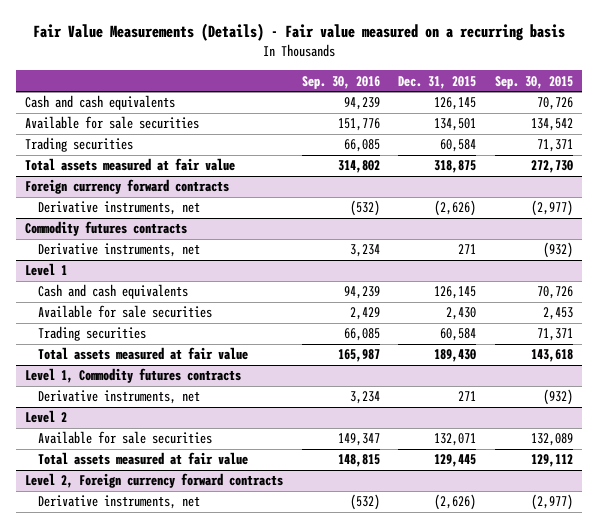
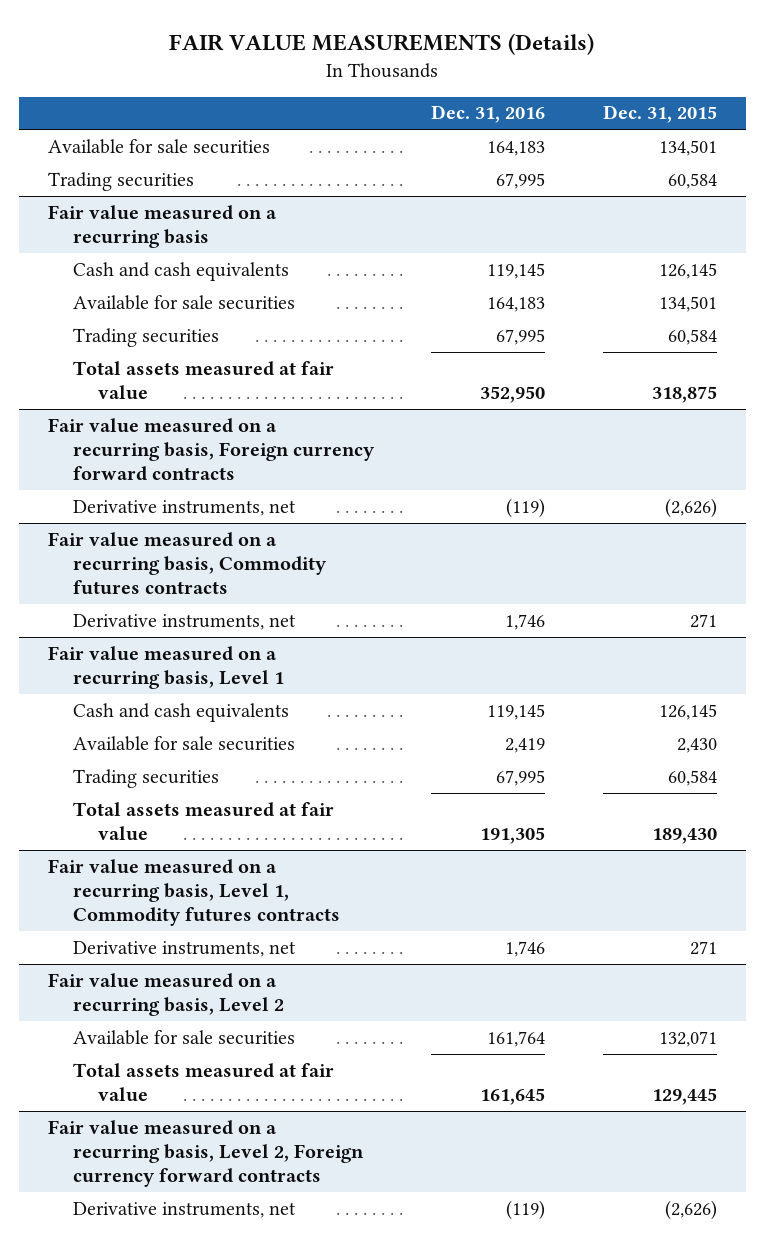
- Fair Value Measurements (Details) - Fair value measured on a recurring basis
+ FAIR VALUE MEASUREMENTS (Details)
- | Sep. 30, 2016 | Dec. 31, 2015 | Sep. 30, 2015
+ | Dec. 31, 2016 | Dec. 31, 2015
+ Available for sale securities | 164,183 | 134,501
+ Trading securities | 67,995 | 60,584
+ Fair value measured on a recurring basis
- Foreign currency forward contracts
+ Fair value measured on a recurring basis, Foreign currency forward contracts
- Commodity futures contracts
+ Fair value measured on a recurring basis, Commodity futures contracts
- Level 1
+ Fair value measured on a recurring basis, Level 1
- Level 1, Commodity futures contracts
+ Fair value measured on a recurring basis, Level 1, Commodity futures contracts
- Level 2
+ Fair value measured on a recurring basis, Level 2
- Level 2, Foreign currency forward contracts
+ Fair value measured on a recurring basis, Level 2, Foreign currency forward contracts

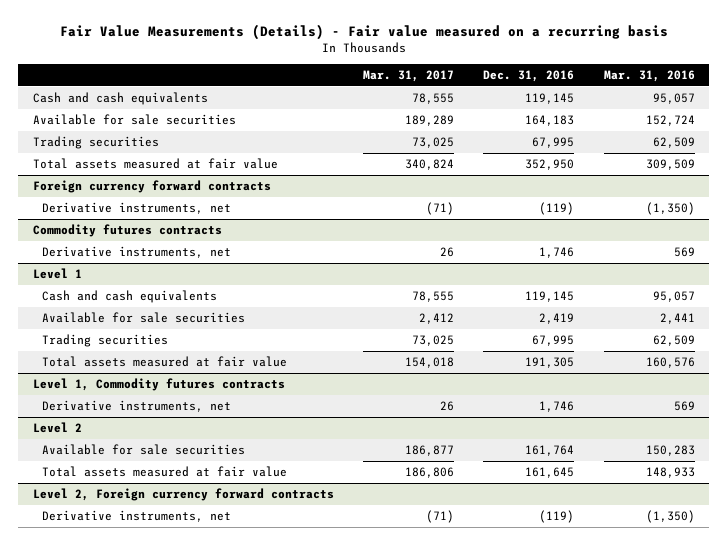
- FAIR VALUE MEASUREMENTS (Details)
+ Fair Value Measurements (Details) - Fair value measured on a recurring basis
- | Dec. 31, 2016 | Dec. 31, 2015
+ | Mar. 31, 2017 | Dec. 31, 2016 | Mar. 31, 2016
- Available for sale securities | 164,183 | 134,501
- Trading securities | 67,995 | 60,584
- Fair value measured on a recurring basis
- Fair value measured on a recurring basis, Foreign currency forward contracts
+ Foreign currency forward contracts
- Fair value measured on a recurring basis, Commodity futures contracts
+ Commodity futures contracts
- Fair value measured on a recurring basis, Level 1
+ Level 1
- Fair value measured on a recurring basis, Level 1, Commodity futures contracts
+ Level 1, Commodity futures contracts
- Fair value measured on a recurring basis, Level 2
+ Level 2
- Fair value measured on a recurring basis, Level 2, Foreign currency forward contracts
+ Level 2, Foreign currency forward contracts

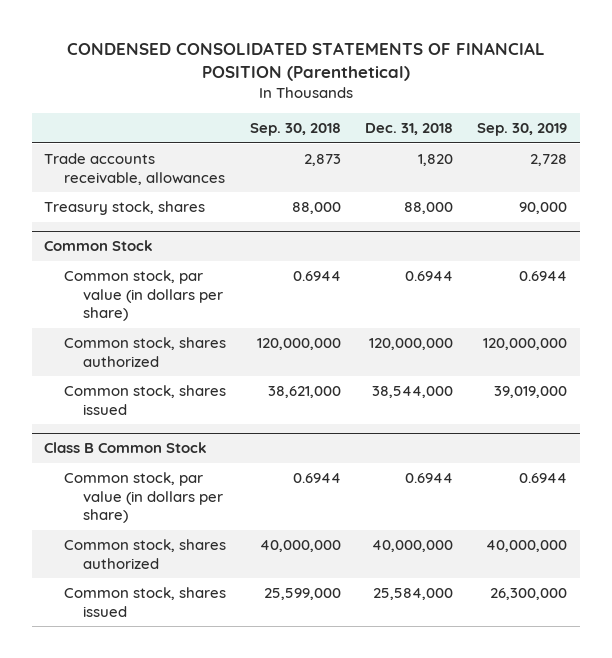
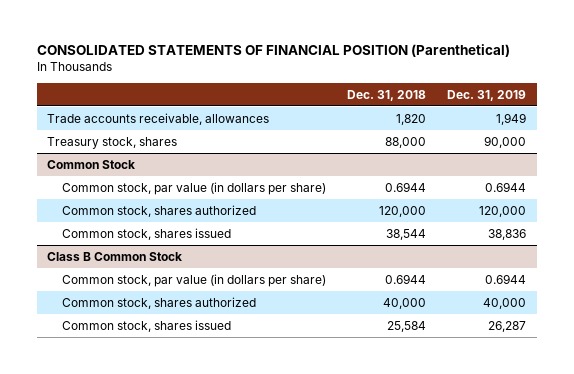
- CONDENSED CONSOLIDATED STATEMENTS OF FINANCIAL POSITION (Parenthetical)
+ CONSOLIDATED STATEMENTS OF FINANCIAL POSITION (Parenthetical)
- | Sep. 30, 2018 | Dec. 31, 2018 | Sep. 30, 2019
+ | Dec. 31, 2018 | Dec. 31, 2019
@ Common Stock
- Common stock, shares authorized | 120,000,000 | 120,000,000 | 120,000,000
- Common stock, shares issued | 38,621,000 | 38,544,000 | 39,019,000
+ Common stock, shares authorized | 120,000 | 120,000
+ Common stock, shares issued | 38,544 | 38,836
@ Class B Common Stock
- Common stock, shares authorized | 40,000,000 | 40,000,000 | 40,000,000
- Common stock, shares issued | 25,599,000 | 25,584,000 | 26,300,000
+ Common stock, shares authorized | 40,000 | 40,000
+ Common stock, shares issued | 25,584 | 26,287

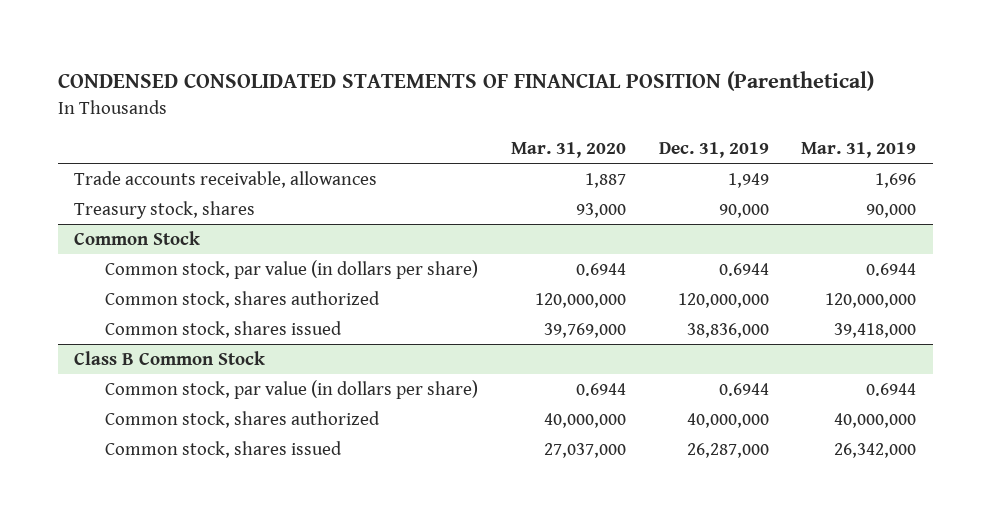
- CONSOLIDATED STATEMENTS OF FINANCIAL POSITION (Parenthetical)
+ CONDENSED CONSOLIDATED STATEMENTS OF FINANCIAL POSITION (Parenthetical)
- | Dec. 31, 2018 | Dec. 31, 2019
+ | Mar. 31, 2020 | Dec. 31, 2019 | Mar. 31, 2019
@ Common Stock
- Common stock, shares authorized | 120,000 | 120,000
- Common stock, shares issued | 38,544 | 38,836
+ Common stock, shares authorized | 120,000,000 | 120,000,000 | 120,000,000
+ Common stock, shares issued | 39,769,000 | 38,836,000 | 39,418,000
@ Class B Common Stock
- Common stock, shares authorized | 40,000 | 40,000
- Common stock, shares issued | 25,584 | 26,287
+ Common stock, shares authorized | 40,000,000 | 40,000,000 | 40,000,000
+ Common stock, shares issued | 27,037,000 | 26,287,000 | 26,342,000

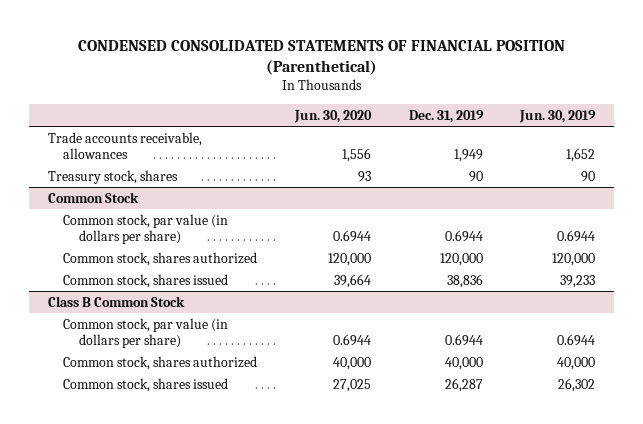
- | Mar. 31, 2020 | Dec. 31, 2019 | Mar. 31, 2019
+ | Jun. 30, 2020 | Dec. 31, 2019 | Jun. 30, 2019
- Treasury stock, shares | 93,000 | 90,000 | 90,000
+ Treasury stock, shares | 93 | 90 | 90
@ Common Stock
- Common stock, shares authorized | 120,000,000 | 120,000,000 | 120,000,000
- Common stock, shares issued | 39,769,000 | 38,836,000 | 39,418,000
+ Common stock, shares authorized | 120,000 | 120,000 | 120,000
+ Common stock, shares issued | 39,664 | 38,836 | 39,233
@ Class B Common Stock
- Common stock, shares authorized | 40,000,000 | 40,000,000 | 40,000,000
- Common stock, shares issued | 27,037,000 | 26,287,000 | 26,342,000
+ Common stock, shares authorized | 40,000 | 40,000 | 40,000
+ Common stock, shares issued | 27,025 | 26,287 | 26,302

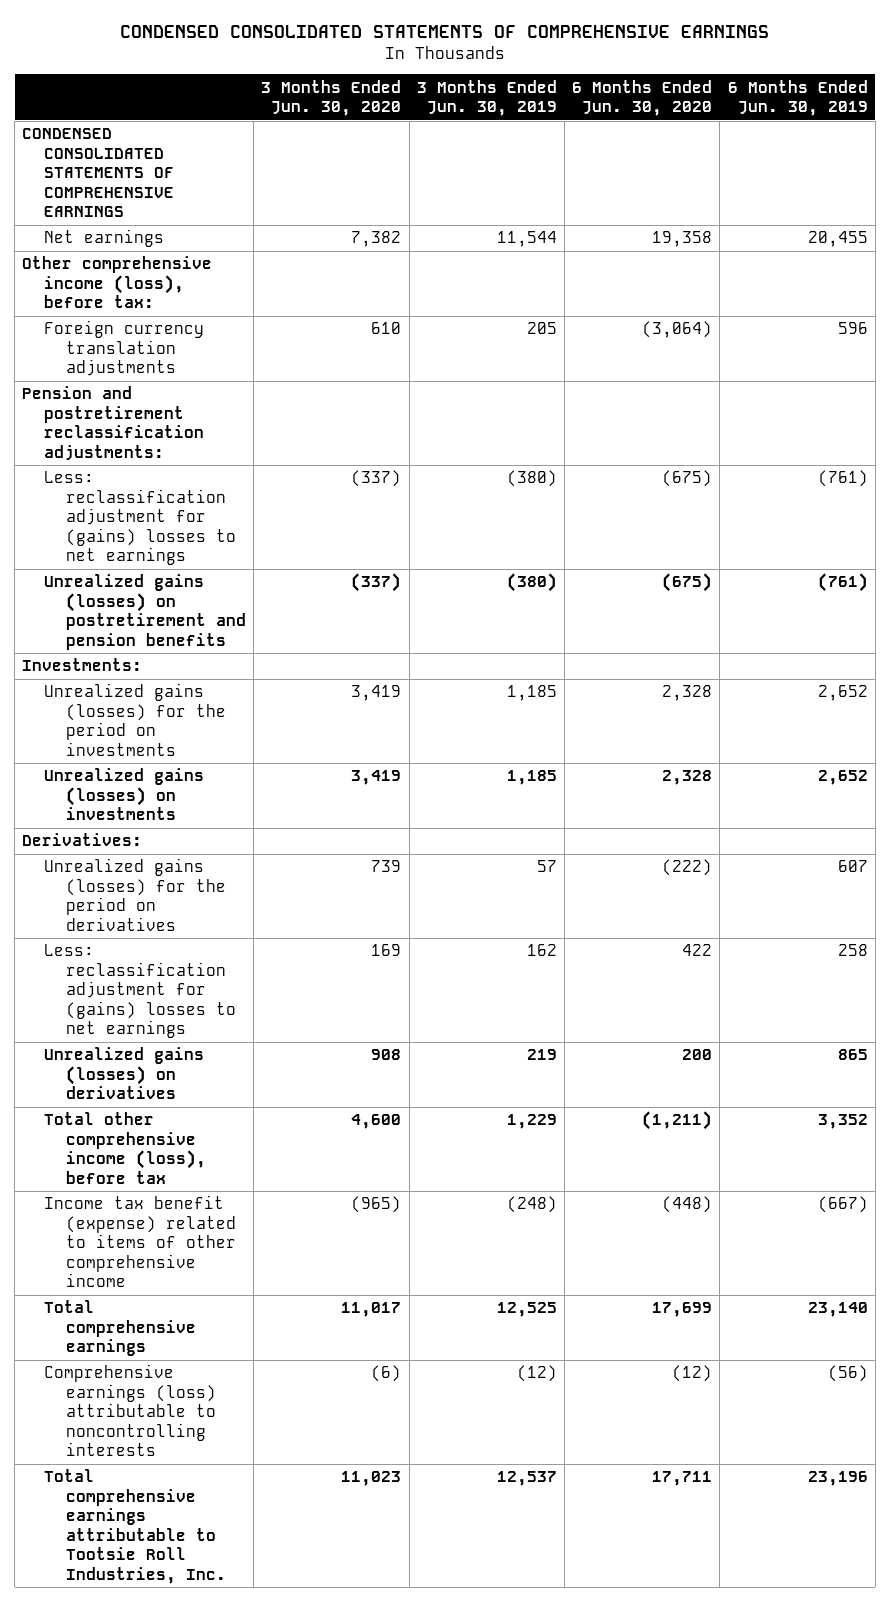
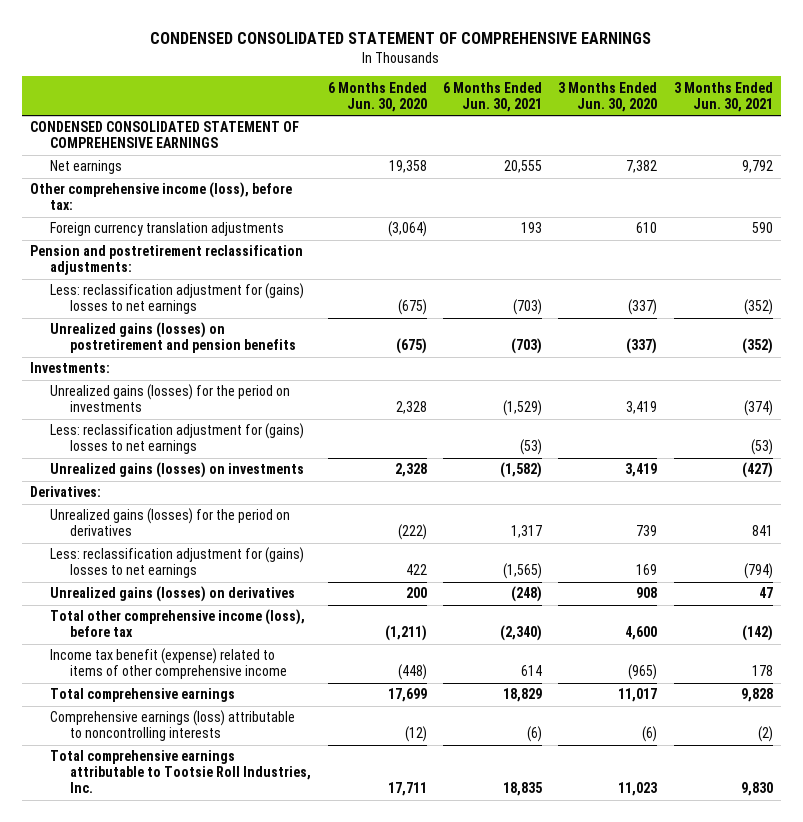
- CONDENSED CONSOLIDATED STATEMENTS OF COMPREHENSIVE EARNINGS
+ CONDENSED CONSOLIDATED STATEMENT OF COMPREHENSIVE EARNINGS
- | 3 Months Ended Jun. 30, 2020 | 3 Months Ended Jun. 30, 2019 | 6 Months Ended Jun. 30, 2020 | 6 Months Ended Jun. 30, 2019
+ | 6 Months Ended Jun. 30, 2020 | 6 Months Ended Jun. 30, 2021 | 3 Months Ended Jun. 30, 2020 | 3 Months Ended Jun. 30, 2021
- CONDENSED CONSOLIDATED STATEMENTS OF COMPREHENSIVE EARNINGS
+ CONDENSED CONSOLIDATED STATEMENT OF COMPREHENSIVE EARNINGS
+ Less: reclassification adjustment for (gains) losses to net earnings | | (53) | | (53)

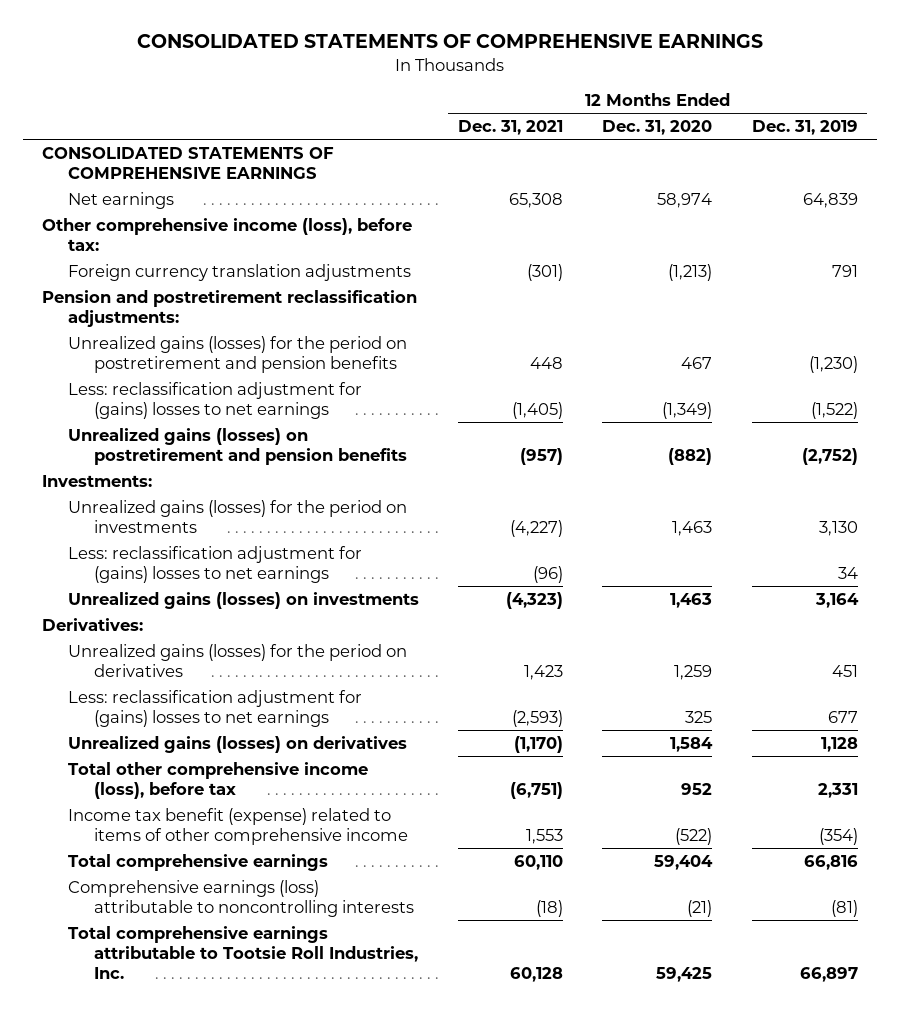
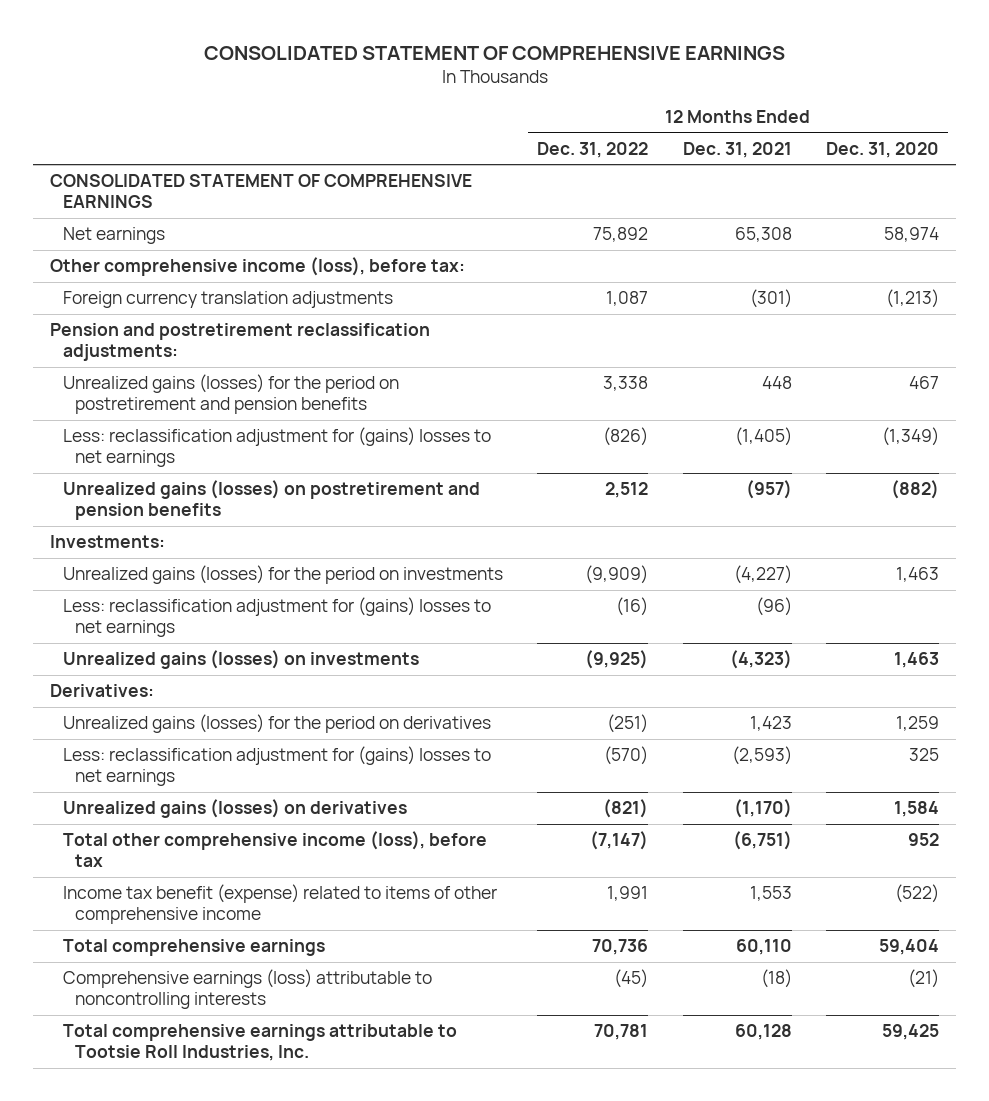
- CONSOLIDATED STATEMENTS OF COMPREHENSIVE EARNINGS
+ CONSOLIDATED STATEMENT OF COMPREHENSIVE EARNINGS
- | 12 Months Ended Dec. 31, 2021 | 12 Months Ended Dec. 31, 2020 | 12 Months Ended Dec. 31, 2019
+ | 12 Months Ended Dec. 31, 2022 | 12 Months Ended Dec. 31, 2021 | 12 Months Ended Dec. 31, 2020
- CONSOLIDATED STATEMENTS OF COMPREHENSIVE EARNINGS
+ CONSOLIDATED STATEMENT OF COMPREHENSIVE EARNINGS

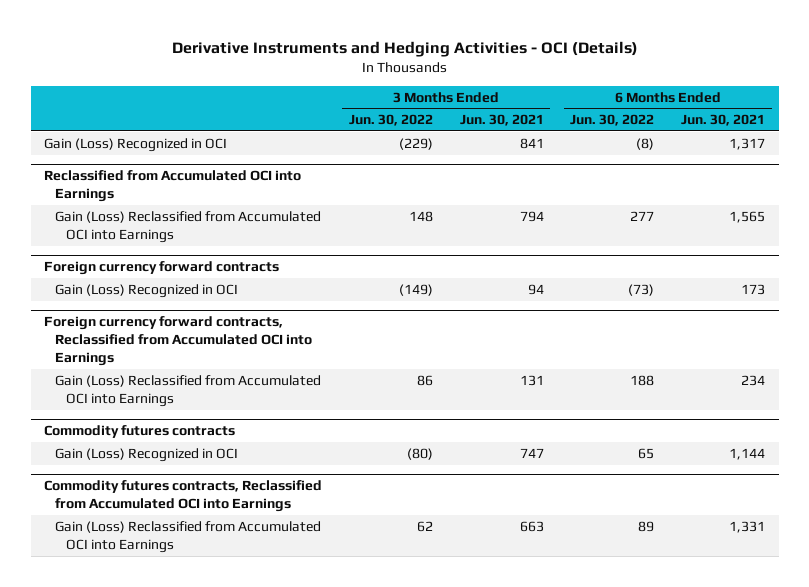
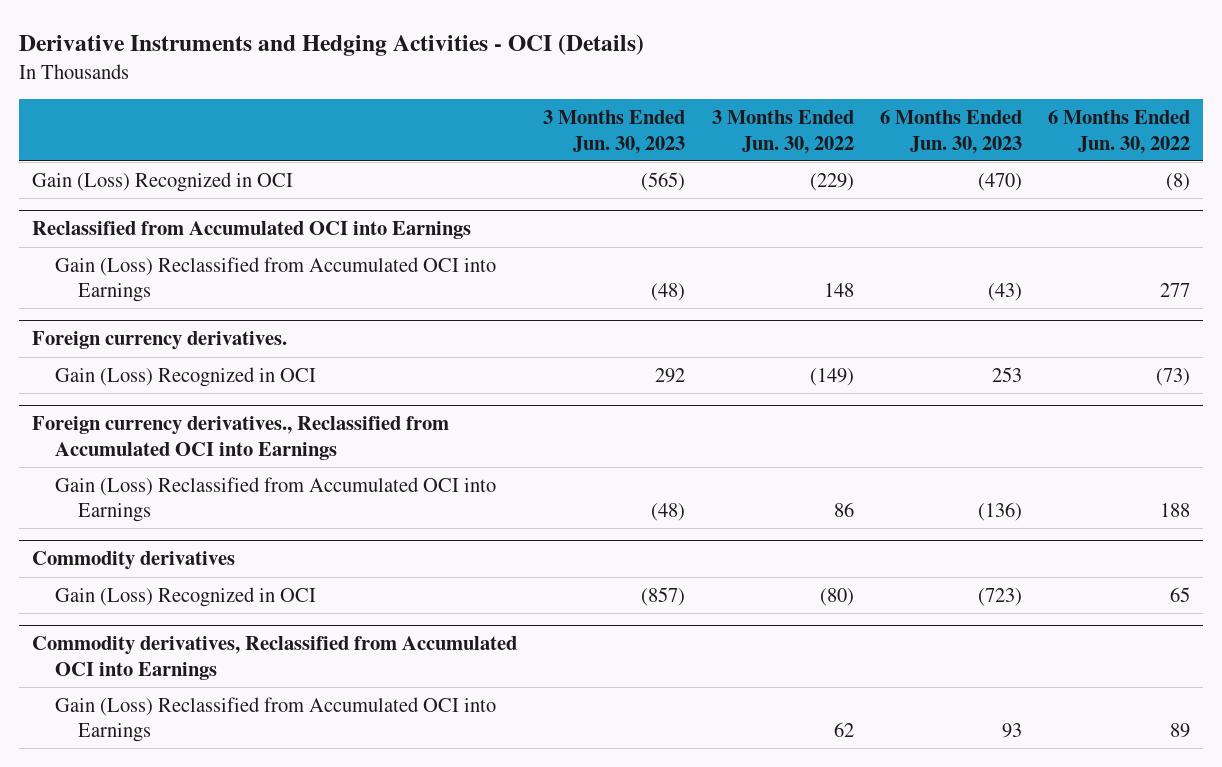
- | 3 Months Ended Jun. 30, 2022 | 3 Months Ended Jun. 30, 2021 | 6 Months Ended Jun. 30, 2022 | 6 Months Ended Jun. 30, 2021
+ | 3 Months Ended Jun. 30, 2023 | 3 Months Ended Jun. 30, 2022 | 6 Months Ended Jun. 30, 2023 | 6 Months Ended Jun. 30, 2022
- Foreign currency forward contracts
+ Foreign currency derivatives.
- Foreign currency forward contracts, Reclassified from Accumulated OCI into Earnings
+ Foreign currency derivatives., Reclassified from Accumulated OCI into Earnings
- Commodity futures contracts
+ Commodity derivatives
- Commodity futures contracts, Reclassified from Accumulated OCI into Earnings
+ Commodity derivatives, Reclassified from Accumulated OCI into Earnings

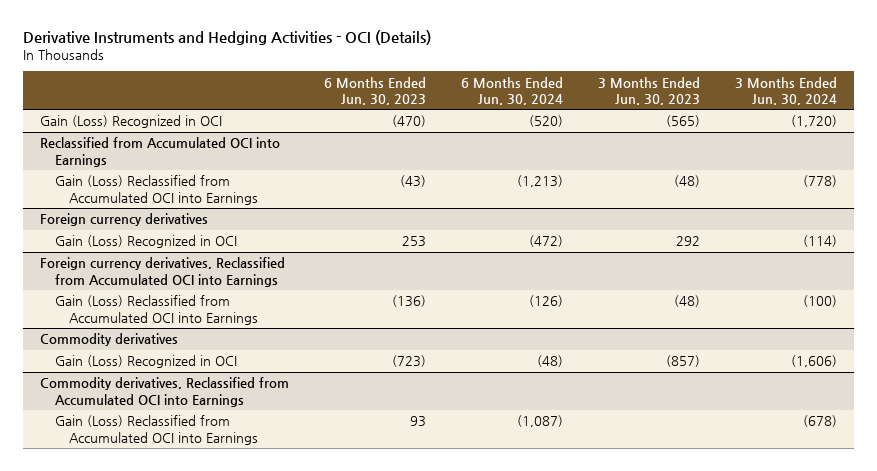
- | 3 Months Ended Jun. 30, 2023 | 3 Months Ended Jun. 30, 2022 | 6 Months Ended Jun. 30, 2023 | 6 Months Ended Jun. 30, 2022
+ | 6 Months Ended Jun. 30, 2023 | 6 Months Ended Jun. 30, 2024 | 3 Months Ended Jun. 30, 2023 | 3 Months Ended Jun. 30, 2024
- Foreign currency derivatives.
+ Foreign currency derivatives
- Foreign currency derivatives., Reclassified from Accumulated OCI into Earnings
+ Foreign currency derivatives, Reclassified from Accumulated OCI into Earnings

